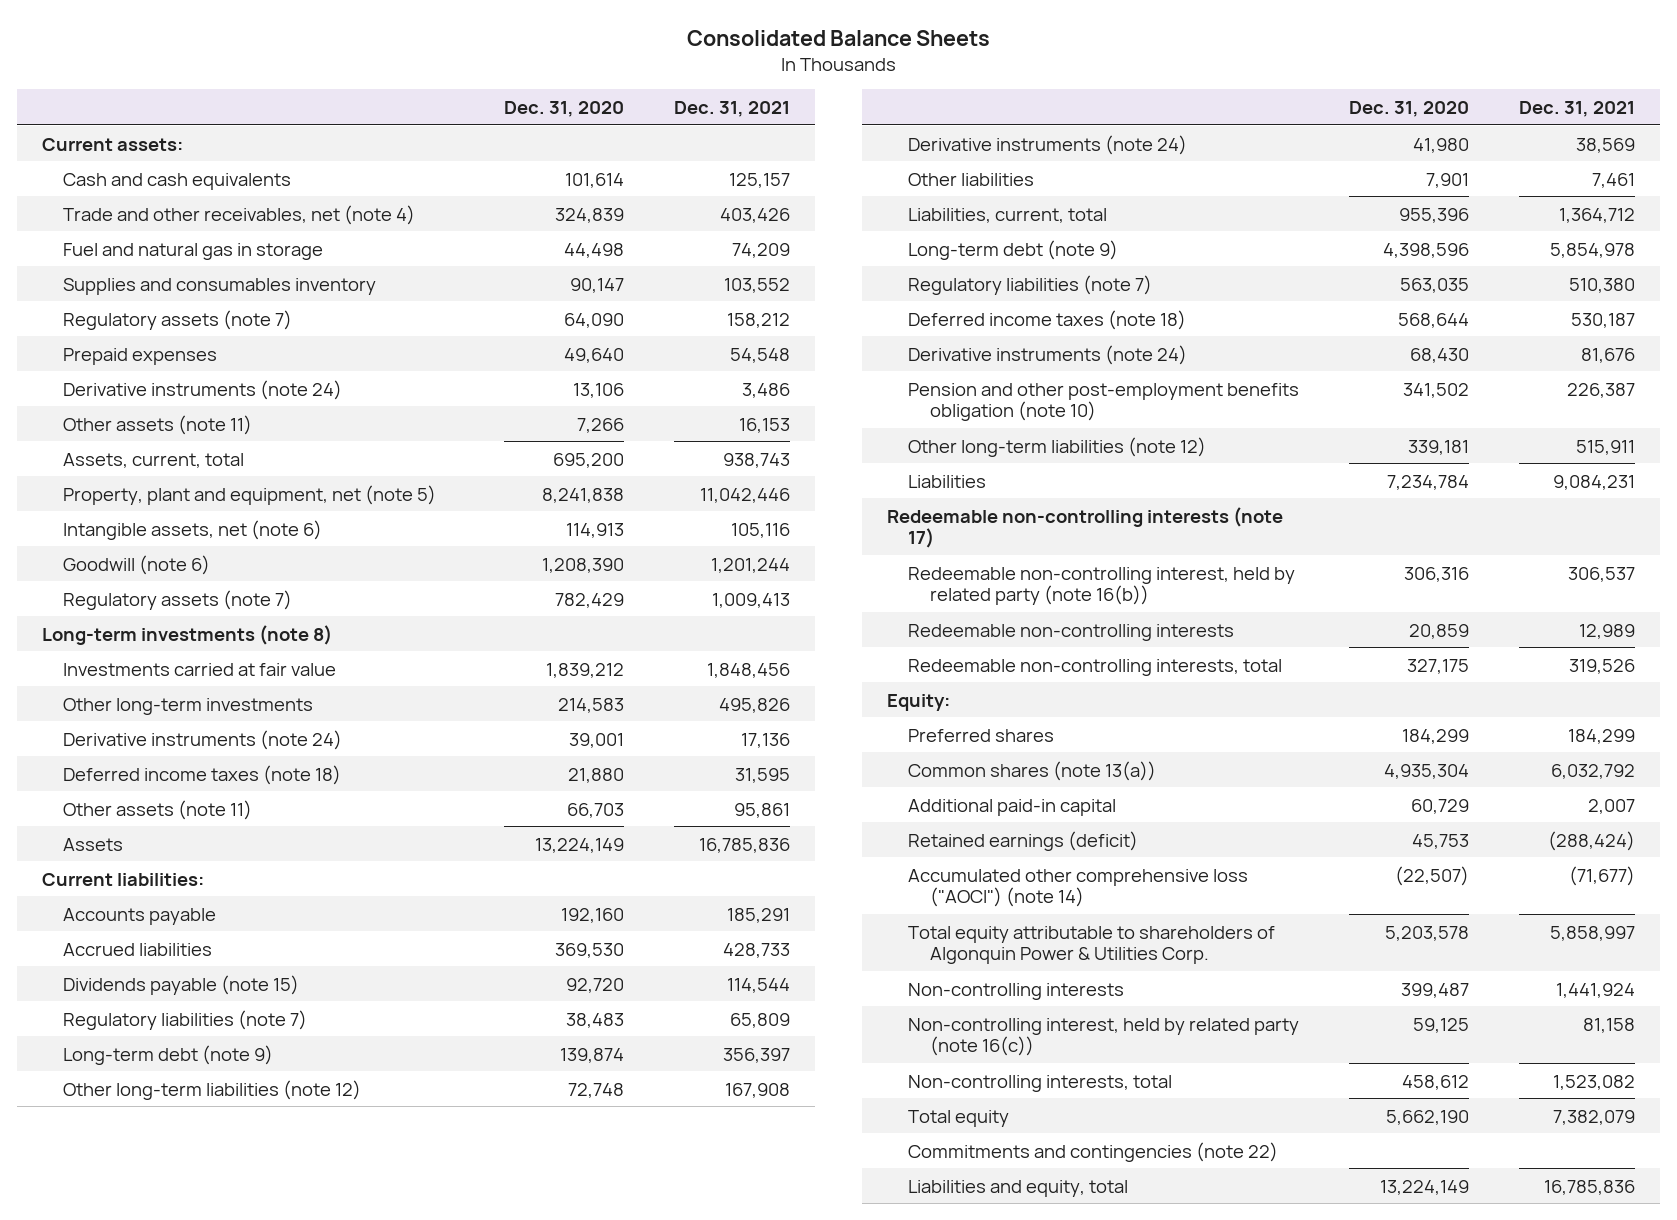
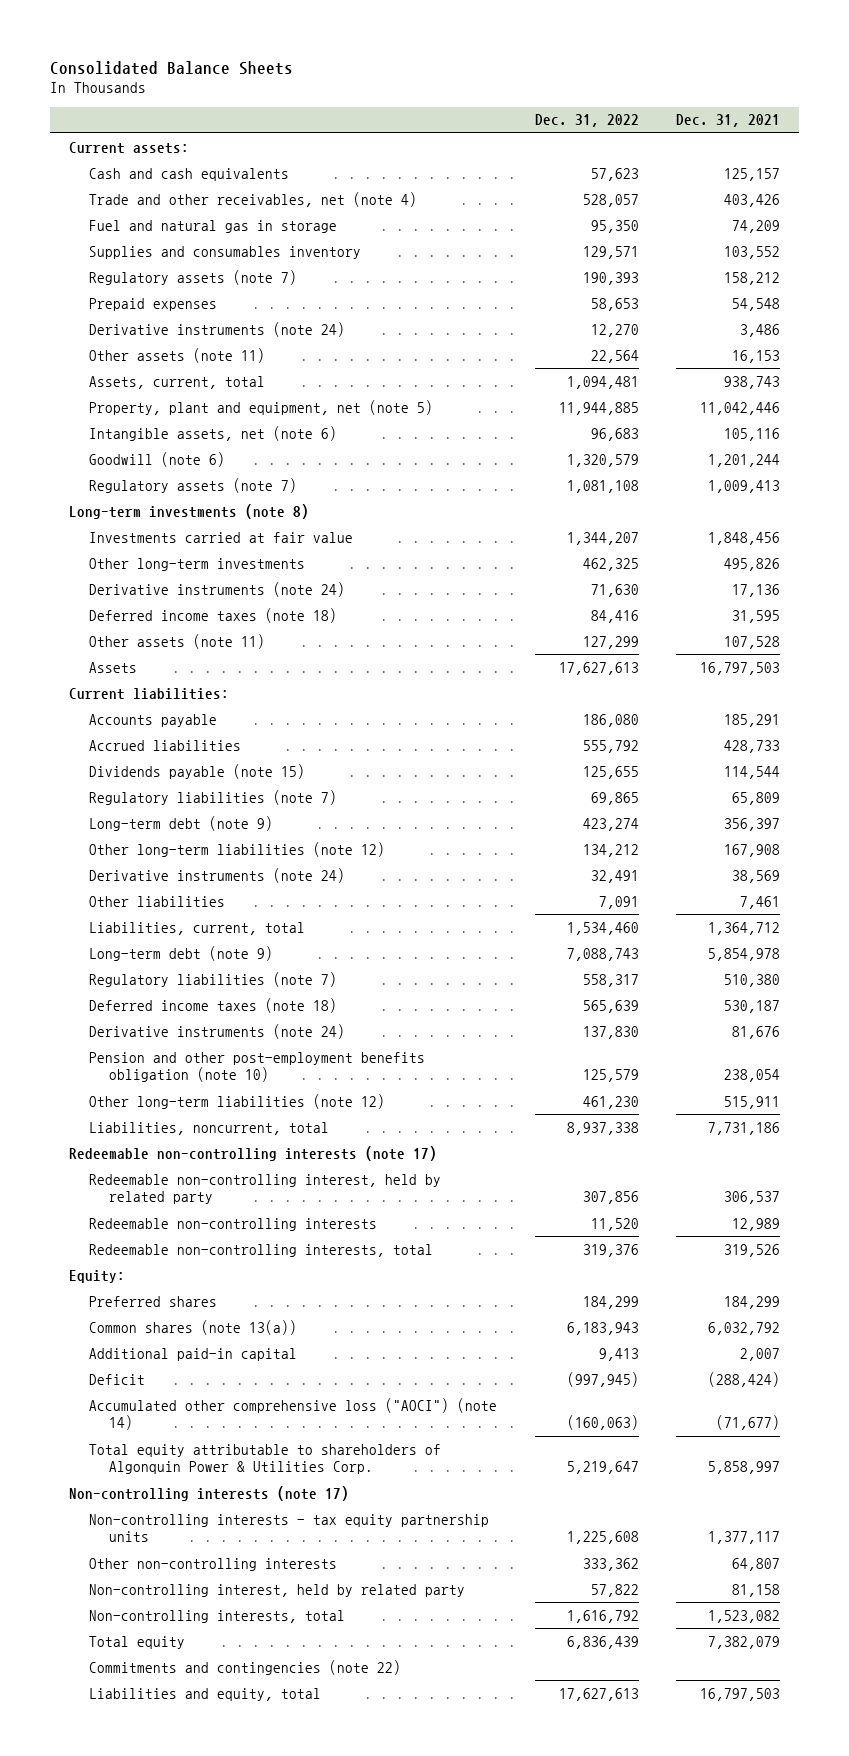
- | Dec. 31, 2020 | Dec. 31, 2021
+ | Dec. 31, 2022 | Dec. 31, 2021
- Other assets (note 11) | 66,703 | 95,861
- Assets | 13,224,149 | 16,785,836
+ Other assets (note 11) | 127,299 | 107,528
+ Assets | 17,627,613 | 16,797,503
- Pension and other post-employment benefits obligation (note 10) | 341,502 | 226,387
+ Pension and other post-employment benefits obligation (note 10) | 125,579 | 238,054
- Liabilities | 7,234,784 | 9,084,231
+ Liabilities, noncurrent, total | 8,937,338 | 7,731,186
- Redeemable non-controlling interest, held by related party (note 16(b)) | 306,316 | 306,537
+ Redeemable non-controlling interest, held by related party | 307,856 | 306,537
- Retained earnings (deficit) | 45,753 | (288,424)
+ Deficit | (997,945) | (288,424)
- Non-controlling interests | 399,487 | 1,441,924
- Non-controlling interest, held by related party (note 16(c)) | 59,125 | 81,158
+ Non-controlling interests (note 17)
+ Non-controlling interests - tax equity partnership units | 1,225,608 | 1,377,117
+ Other non-controlling interests | 333,362 | 64,807
+ Non-controlling interest, held by related party | 57,822 | 81,158
- Liabilities and equity, total | 13,224,149 | 16,785,836
+ Liabilities and equity, total | 17,627,613 | 16,797,503

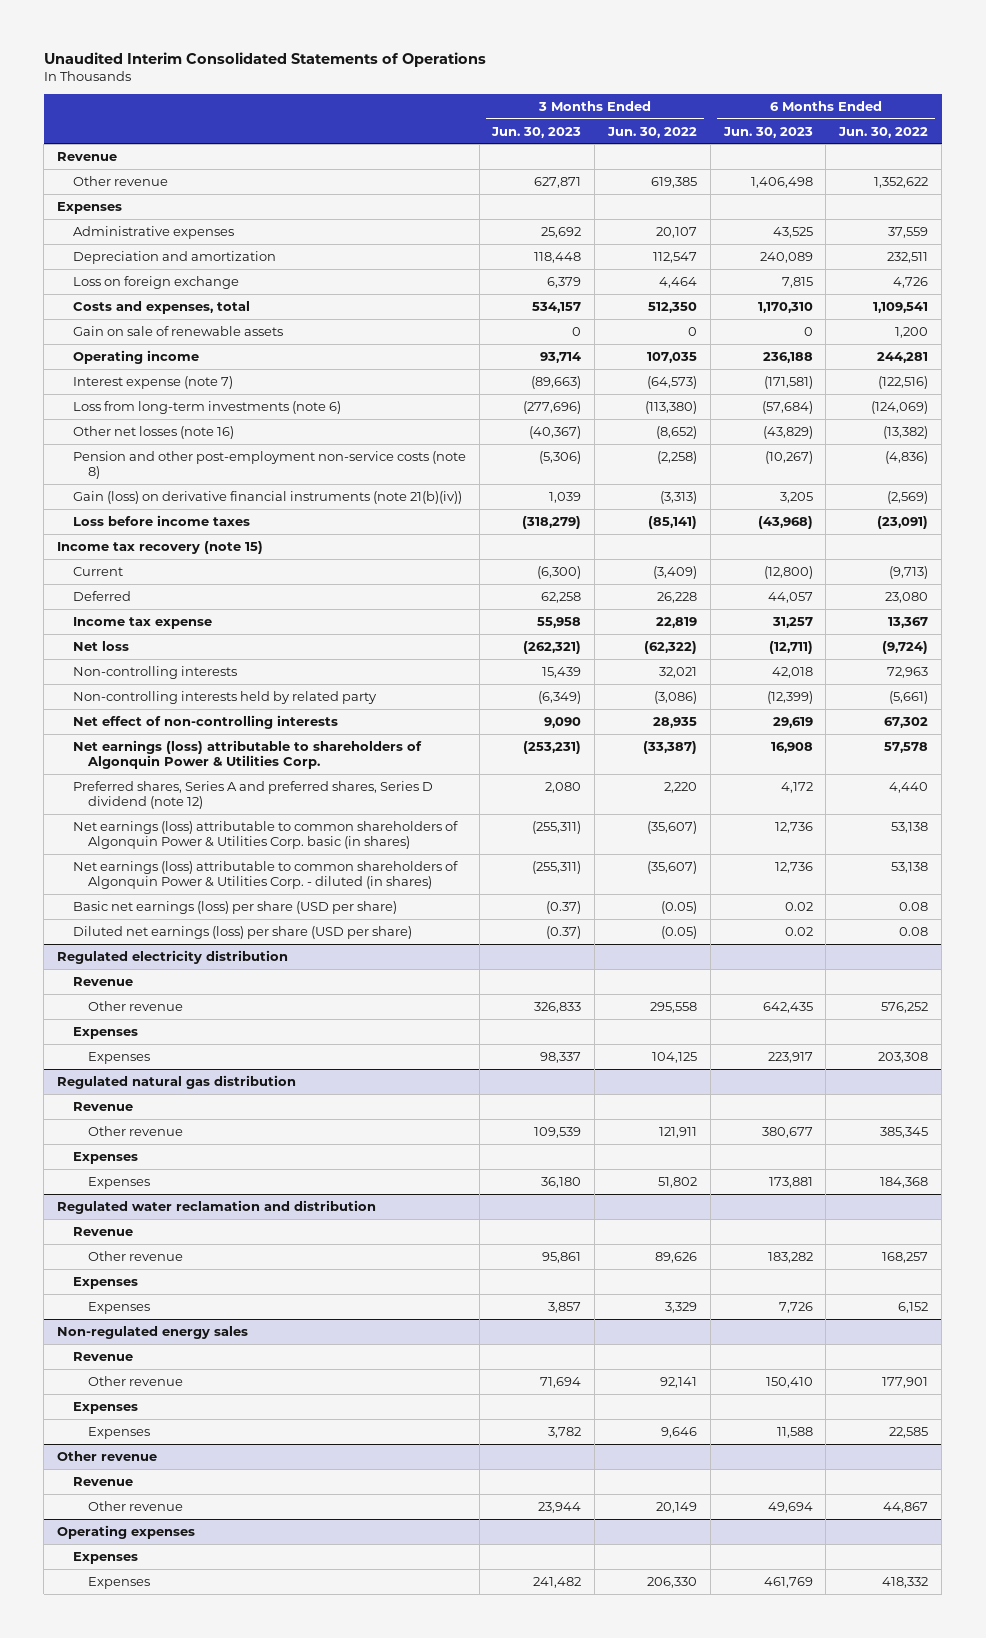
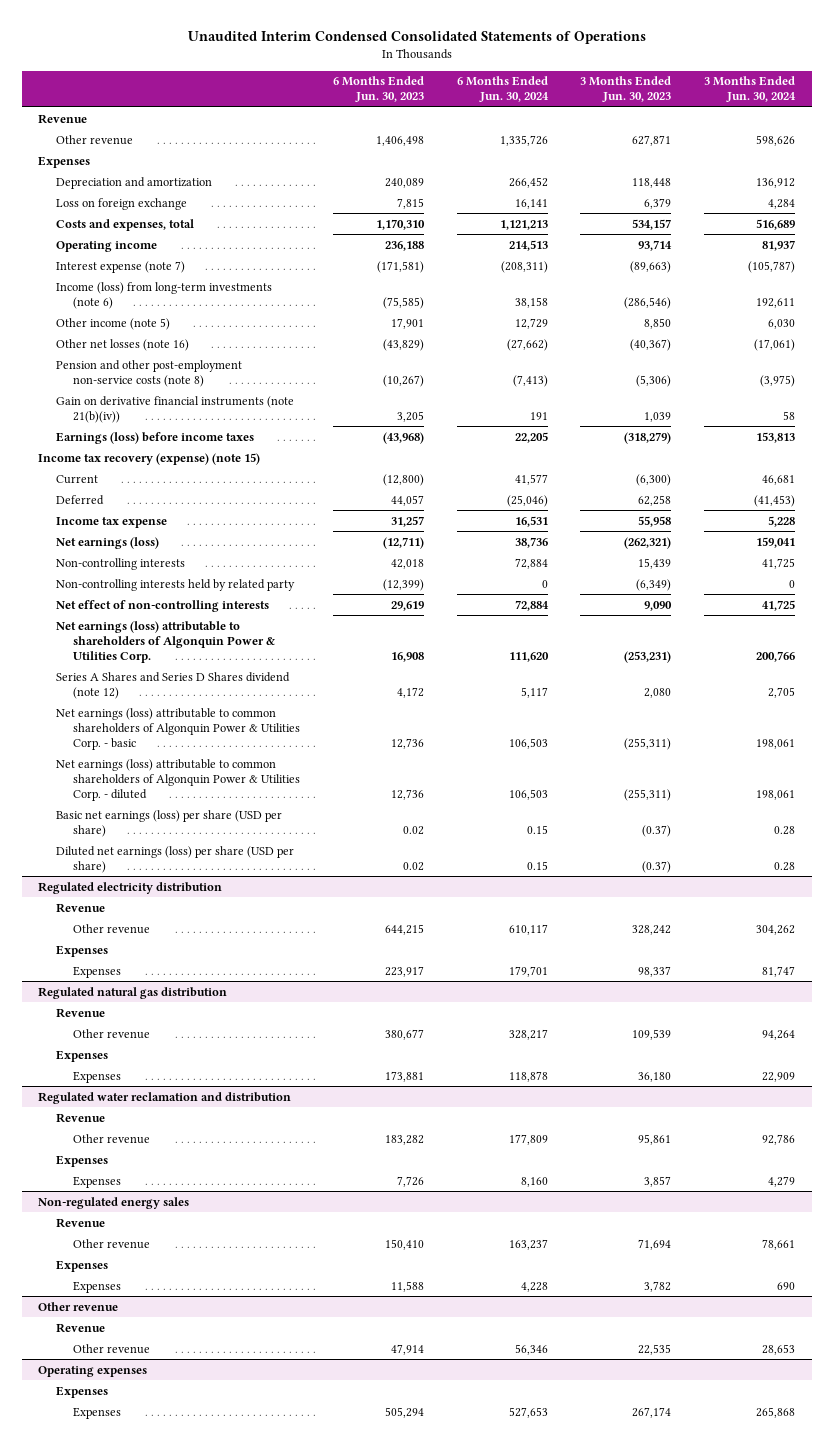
- Unaudited Interim Consolidated Statements of Operations
+ Unaudited Interim Condensed Consolidated Statements of Operations
- | 3 Months Ended Jun. 30, 2023 | 3 Months Ended Jun. 30, 2022 | 6 Months Ended Jun. 30, 2023 | 6 Months Ended Jun. 30, 2022
+ | 6 Months Ended Jun. 30, 2023 | 6 Months Ended Jun. 30, 2024 | 3 Months Ended Jun. 30, 2023 | 3 Months Ended Jun. 30, 2024
- Administrative expenses | 25,692 | 20,107 | 43,525 | 37,559
- Gain on sale of renewable assets | 0 | 0 | 0 | 1,200
- Loss from long-term investments (note 6) | (277,696) | (113,380) | (57,684) | (124,069)
+ Income (loss) from long-term investments (note 6) | (75,585) | 38,158 | (286,546) | 192,611
+ Other income (note 5) | 17,901 | 12,729 | 8,850 | 6,030
- Gain (loss) on derivative financial instruments (note 21(b)(iv)) | 1,039 | (3,313) | 3,205 | (2,569)
- Loss before income taxes | (318,279) | (85,141) | (43,968) | (23,091)
- Income tax recovery (note 15)
+ Gain on derivative financial instruments (note 21(b)(iv)) | 3,205 | 191 | 1,039 | 58
+ Earnings (loss) before income taxes | (43,968) | 22,205 | (318,279) | 153,813
+ Income tax recovery (expense) (note 15)
- Net loss | (262,321) | (62,322) | (12,711) | (9,724)
+ Net earnings (loss) | (12,711) | 38,736 | (262,321) | 159,041
- Preferred shares, Series A and preferred shares, Series D dividend (note 12) | 2,080 | 2,220 | 4,172 | 4,440
- Net earnings (loss) attributable to common shareholders of Algonquin Power & Utilities Corp. basic (in shares) | (255,311) | (35,607) | 12,736 | 53,138
- Net earnings (loss) attributable to common shareholders of Algonquin Power & Utilities Corp. - diluted (in shares) | (255,311) | (35,607) | 12,736 | 53,138
+ Series A Shares and Series D Shares dividend (note 12) | 4,172 | 5,117 | 2,080 | 2,705
+ Net earnings (loss) attributable to common shareholders of Algonquin Power & Utilities Corp. - basic | 12,736 | 106,503 | (255,311) | 198,061
+ Net earnings (loss) attributable to common shareholders of Algonquin Power & Utilities Corp. - diluted | 12,736 | 106,503 | (255,311) | 198,061
@ Regulated electricity distribution
- Other revenue | 326,833 | 295,558 | 642,435 | 576,252
+ Other revenue | 644,215 | 610,117 | 328,242 | 304,262
@ Other revenue
- Other revenue | 23,944 | 20,149 | 49,694 | 44,867
+ Other revenue | 47,914 | 56,346 | 22,535 | 28,653
@ Operating expenses
- Expenses | 241,482 | 206,330 | 461,769 | 418,332
+ Expenses | 505,294 | 527,653 | 267,174 | 265,868

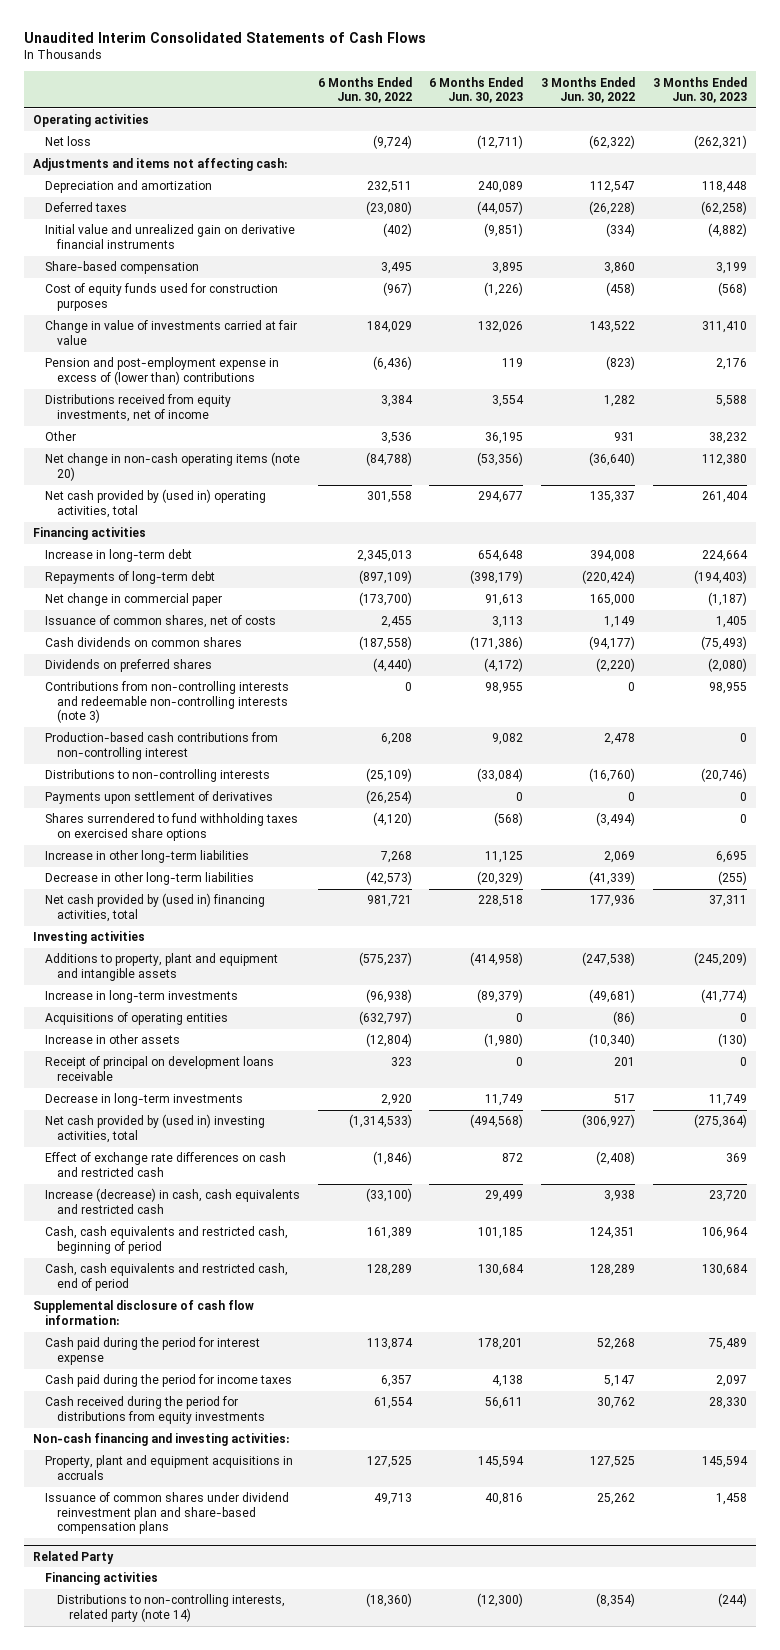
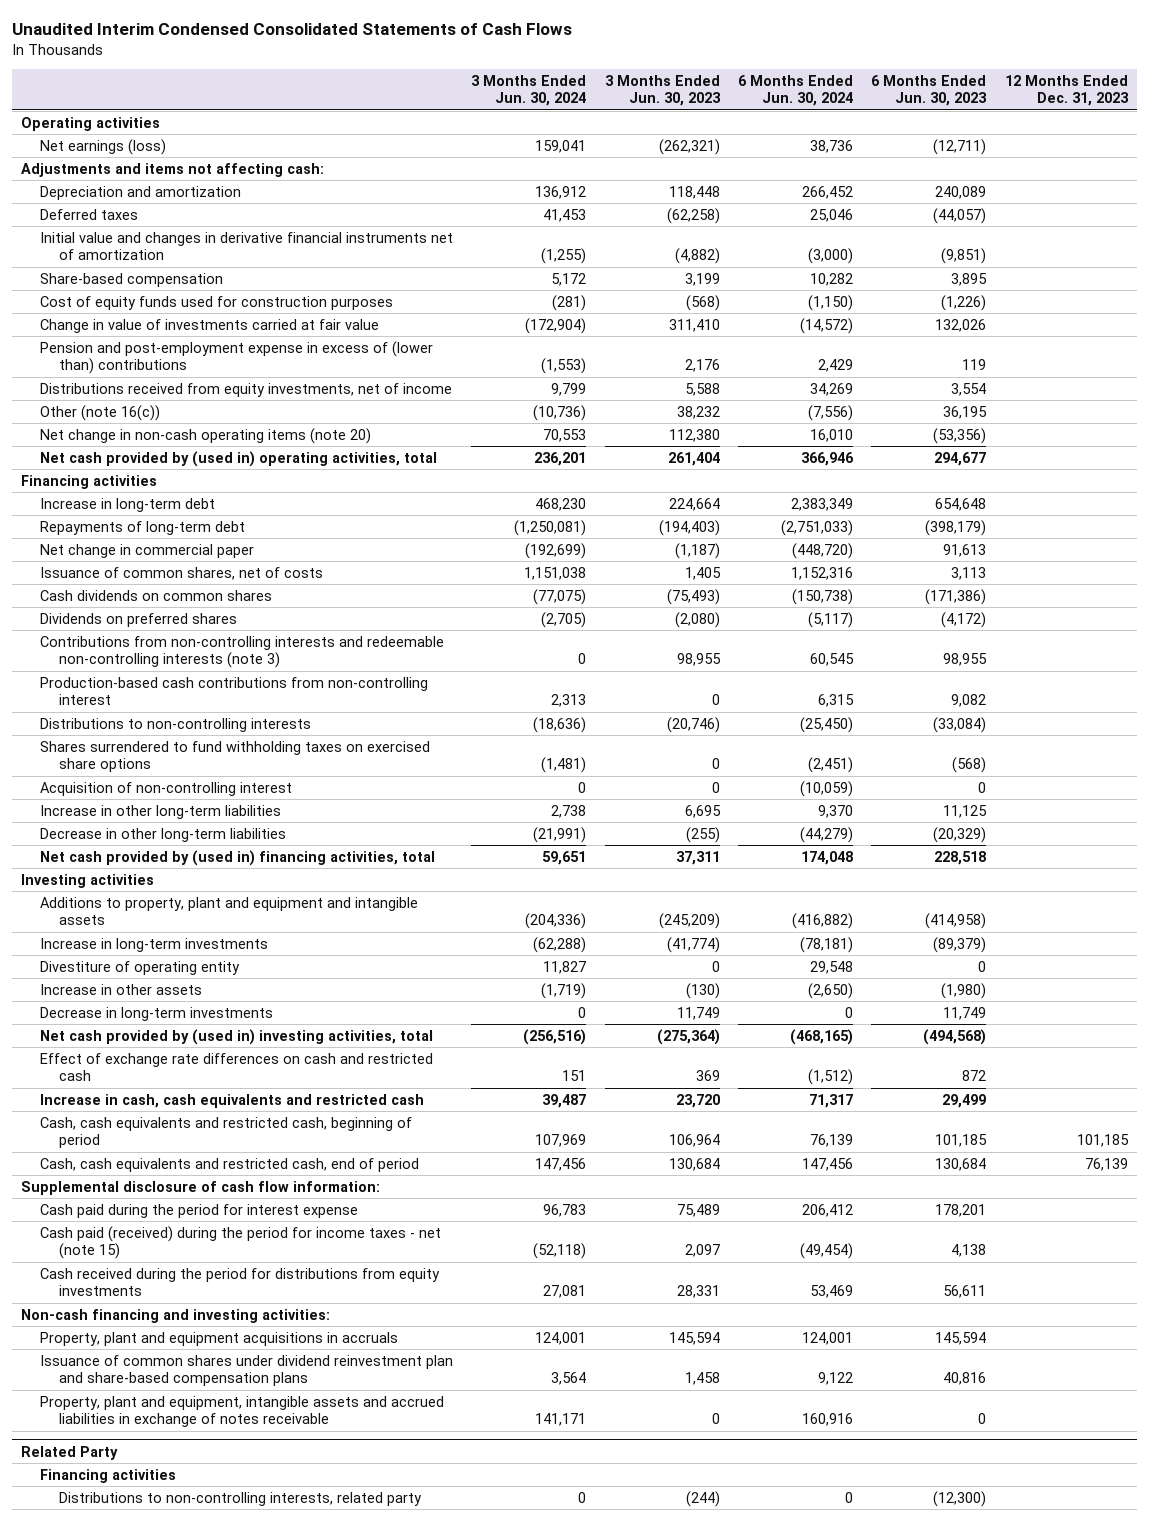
- Unaudited Interim Consolidated Statements of Cash Flows
+ Unaudited Interim Condensed Consolidated Statements of Cash Flows
- | 6 Months Ended Jun. 30, 2022 | 6 Months Ended Jun. 30, 2023 | 3 Months Ended Jun. 30, 2022 | 3 Months Ended Jun. 30, 2023
+ | 3 Months Ended Jun. 30, 2024 | 3 Months Ended Jun. 30, 2023 | 6 Months Ended Jun. 30, 2024 | 6 Months Ended Jun. 30, 2023 | 12 Months Ended Dec. 31, 2023
- Net loss | (9,724) | (12,711) | (62,322) | (262,321)
+ Net earnings (loss) | 159,041 | (262,321) | 38,736 | (12,711) |
- Initial value and unrealized gain on derivative financial instruments | (402) | (9,851) | (334) | (4,882)
+ Initial value and changes in derivative financial instruments net of amortization | (1,255) | (4,882) | (3,000) | (9,851) |
- Other | 3,536 | 36,195 | 931 | 38,232
+ Other (note 16(c)) | (10,736) | 38,232 | (7,556) | 36,195 |
- Payments upon settlement of derivatives | (26,254) | 0 | 0 | 0
+ Acquisition of non-controlling interest | 0 | 0 | (10,059) | 0 |
- Acquisitions of operating entities | (632,797) | 0 | (86) | 0
+ Divestiture of operating entity | 11,827 | 0 | 29,548 | 0 |
- Receipt of principal on development loans receivable | 323 | 0 | 201 | 0
- Increase (decrease) in cash, cash equivalents and restricted cash | (33,100) | 29,499 | 3,938 | 23,720
+ Increase in cash, cash equivalents and restricted cash | 39,487 | 23,720 | 71,317 | 29,499 |
- Cash paid during the period for income taxes | 6,357 | 4,138 | 5,147 | 2,097
- Cash received during the period for distributions from equity investments | 61,554 | 56,611 | 30,762 | 28,330
+ Cash paid (received) during the period for income taxes - net (note 15) | (52,118) | 2,097 | (49,454) | 4,138 |
+ Cash received during the period for distributions from equity investments | 27,081 | 28,331 | 53,469 | 56,611 |
+ Property, plant and equipment, intangible assets and accrued liabilities in exchange of notes receivable | 141,171 | 0 | 160,916 | 0 |
@ Related Party
- Distributions to non-controlling interests, related party (note 14) | (18,360) | (12,300) | (8,354) | (244)
+ Distributions to non-controlling interests, related party | 0 | (244) | 0 | (12,300) |

